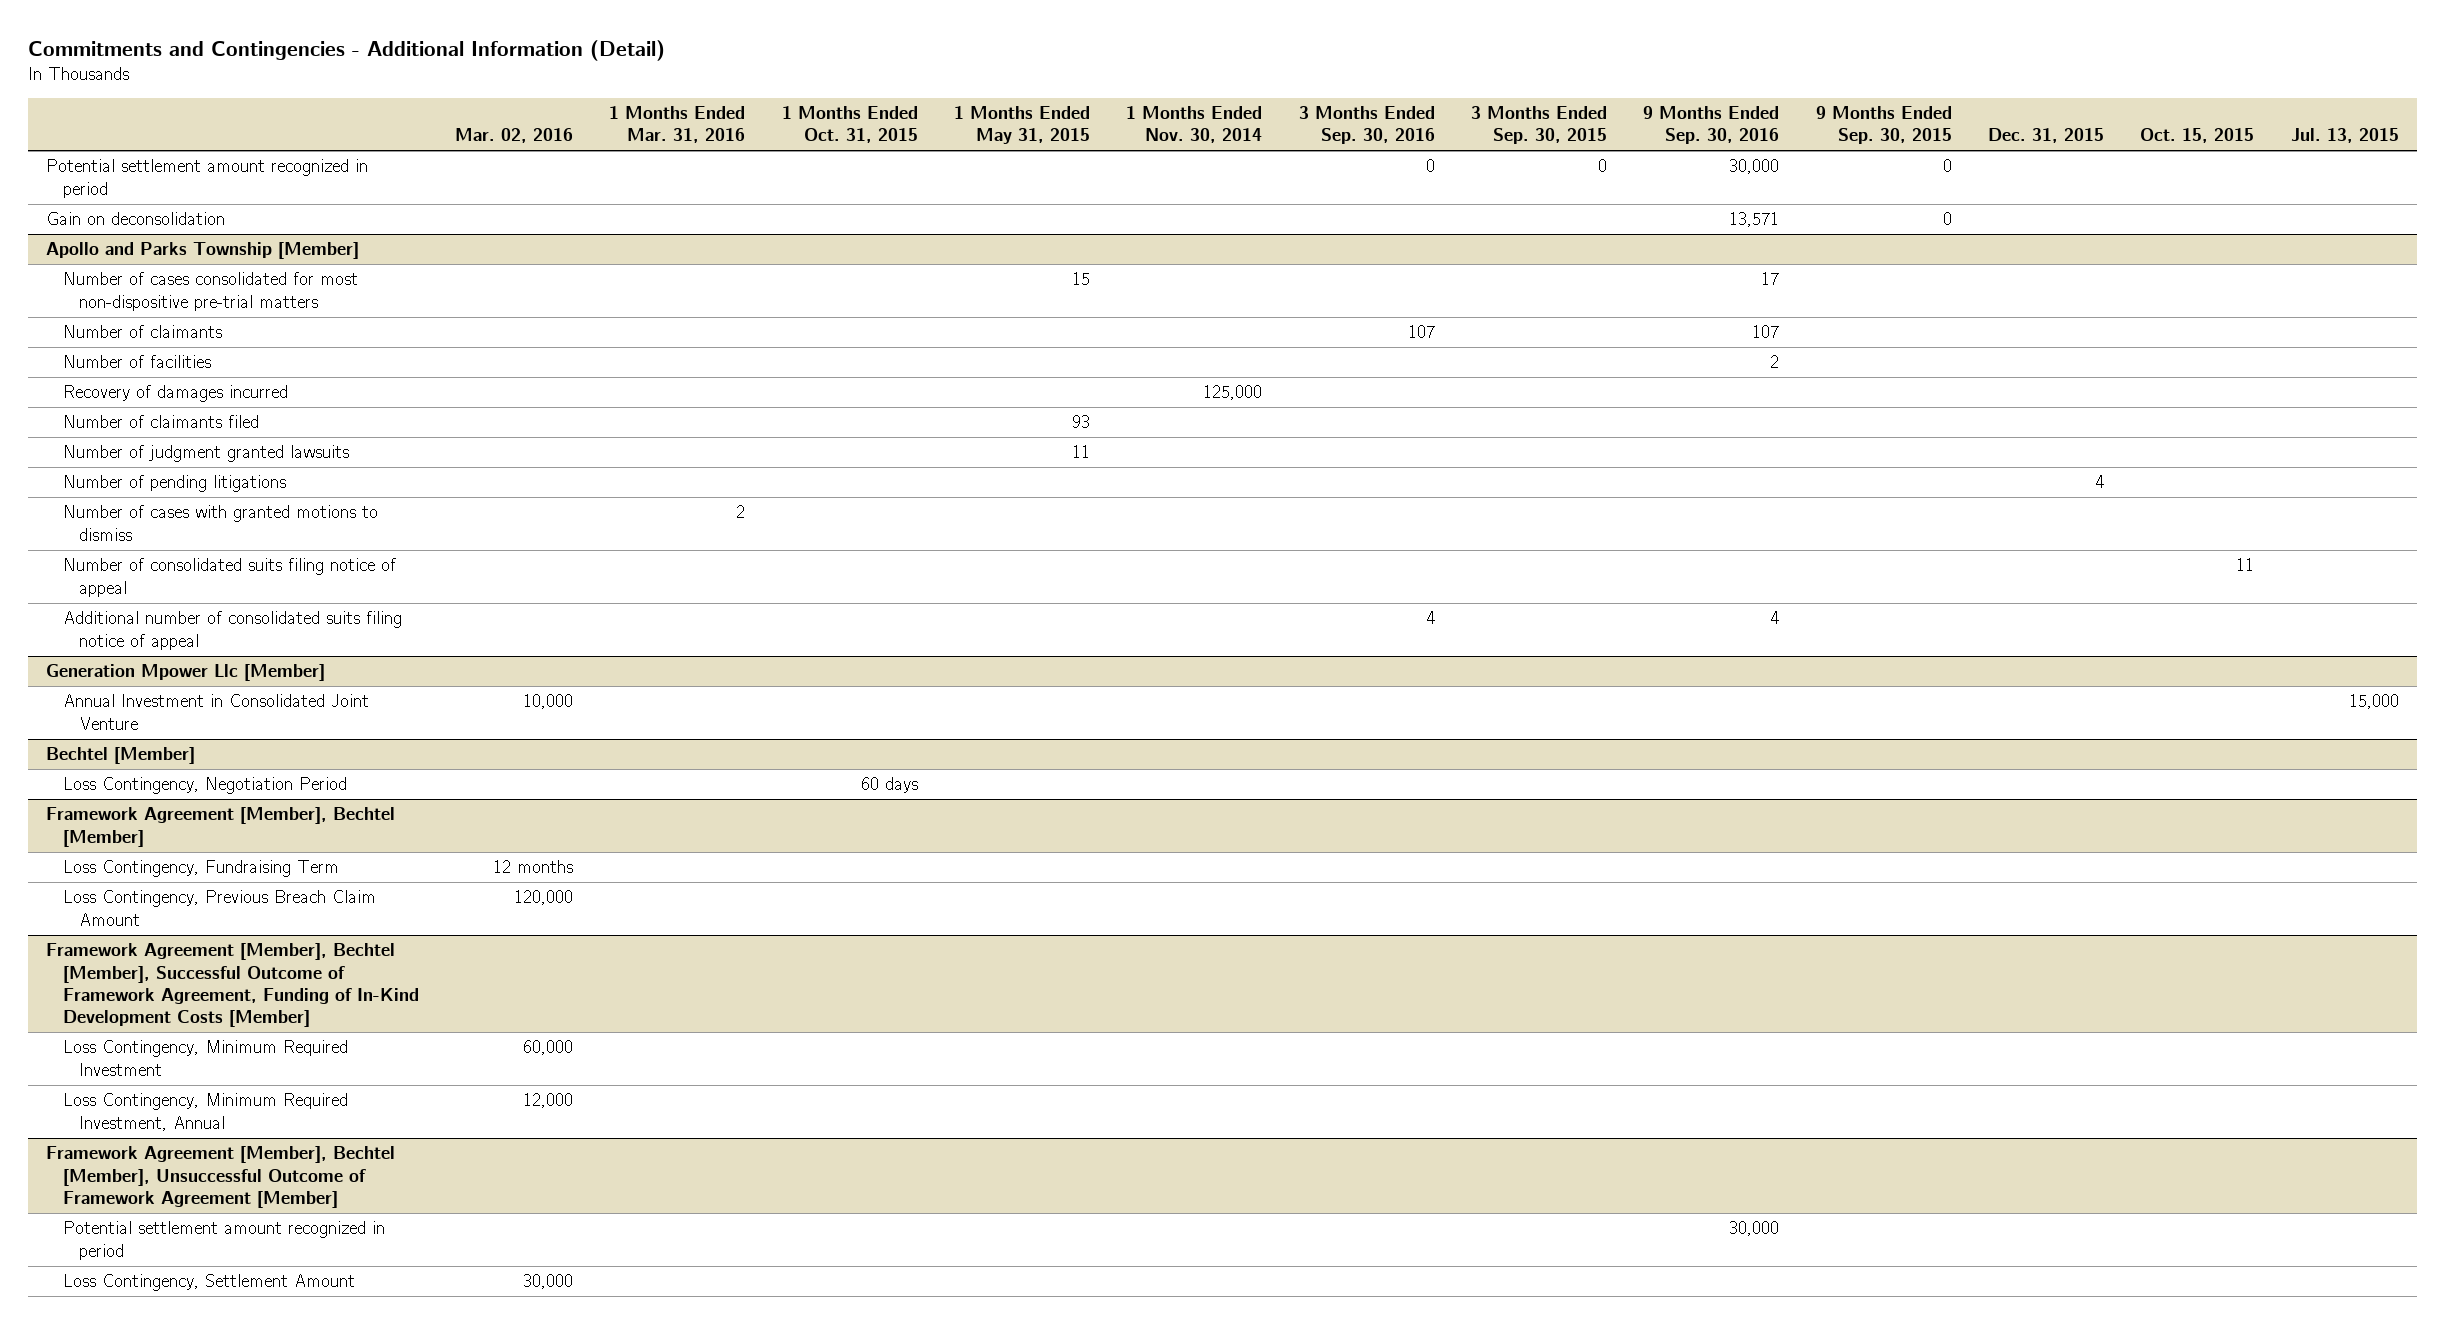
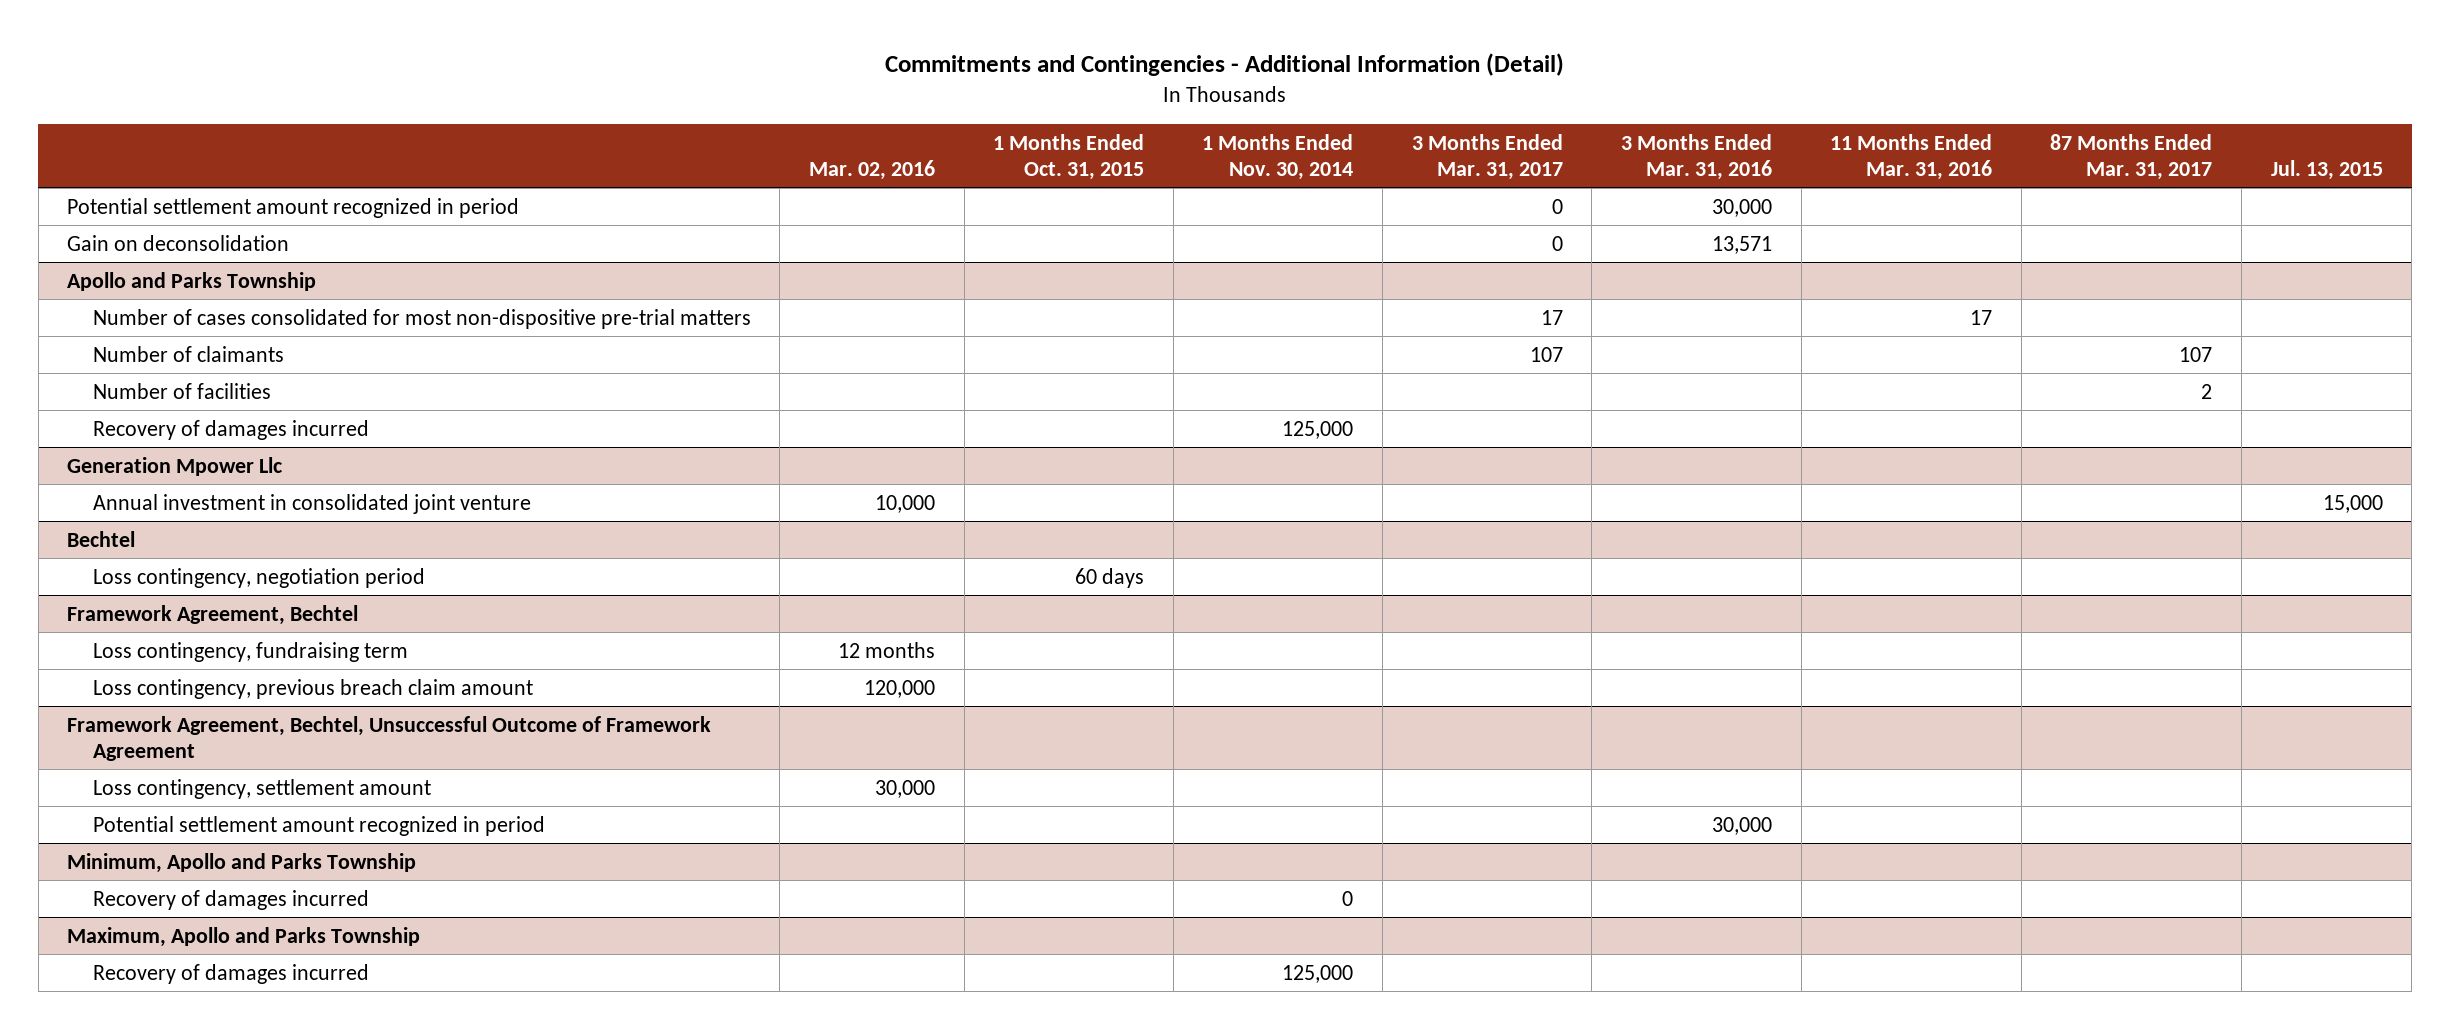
- | Mar. 02, 2016 | 1 Months Ended Mar. 31, 2016 | 1 Months Ended Oct. 31, 2015 | 1 Months Ended May 31, 2015 | 1 Months Ended Nov. 30, 2014 | 3 Months Ended Sep. 30, 2016 | 3 Months Ended Sep. 30, 2015 | 9 Months Ended Sep. 30, 2016 | 9 Months Ended Sep. 30, 2015 | Dec. 31, 2015 | Oct. 15, 2015 | Jul. 13, 2015
+ | Mar. 02, 2016 | 1 Months Ended Oct. 31, 2015 | 1 Months Ended Nov. 30, 2014 | 3 Months Ended Mar. 31, 2017 | 3 Months Ended Mar. 31, 2016 | 11 Months Ended Mar. 31, 2016 | 87 Months Ended Mar. 31, 2017 | Jul. 13, 2015
- Apollo and Parks Township [Member]
+ Apollo and Parks Township
- Number of claimants filed | | | | 93 | | | | | | | |
- Number of judgment granted lawsuits | | | | 11 | | | | | | | |
- Number of pending litigations | | | | | | | | | | 4 | |
- Number of cases with granted motions to dismiss | | 2 | | | | | | | | | |
- Number of consolidated suits filing notice of appeal | | | | | | | | | | | 11 |
- Additional number of consolidated suits filing notice of appeal | | | | | | 4 | | 4 | | | |
- Generation Mpower Llc [Member]
- Annual Investment in Consolidated Joint Venture | 10,000 | | | | | | | | | | | 15,000
- Bechtel [Member]
- Loss Contingency, Negotiation Period | | | 60 days | | | | | | | | |
- Framework Agreement [Member], Bechtel [Member]
- Loss Contingency, Fundraising Term | 12 months | | | | | | | | | | |
- Loss Contingency, Previous Breach Claim Amount | 120,000 | | | | | | | | | | |
- Framework Agreement [Member], Bechtel [Member], Successful Outcome of Framework Agreement, Funding of In-Kind Development Costs [Member]
- Loss Contingency, Minimum Required Investment | 60,000 | | | | | | | | | | |
- Loss Contingency, Minimum Required Investment, Annual | 12,000 | | | | | | | | | | |
- Framework Agreement [Member], Bechtel [Member], Unsuccessful Outcome of Framework Agreement [Member]
+ Generation Mpower Llc
+ Annual investment in consolidated joint venture | 10,000 | | | | | | | 15,000
+ Bechtel
+ Loss contingency, negotiation period | | 60 days | | | | | |
+ Framework Agreement, Bechtel
+ Loss contingency, fundraising term | 12 months | | | | | | |
+ Loss contingency, previous breach claim amount | 120,000 | | | | | | |
+ Framework Agreement, Bechtel, Unsuccessful Outcome of Framework Agreement
+ Loss contingency, settlement amount | 30,000 | | | | | | |
- Loss Contingency, Settlement Amount | 30,000 | | | | | | | | | | |
+ Minimum, Apollo and Parks Township
+ Recovery of damages incurred | | | 0 | | | | |
+ Maximum, Apollo and Parks Township
+ Recovery of damages incurred | | | 125,000 | | | | |

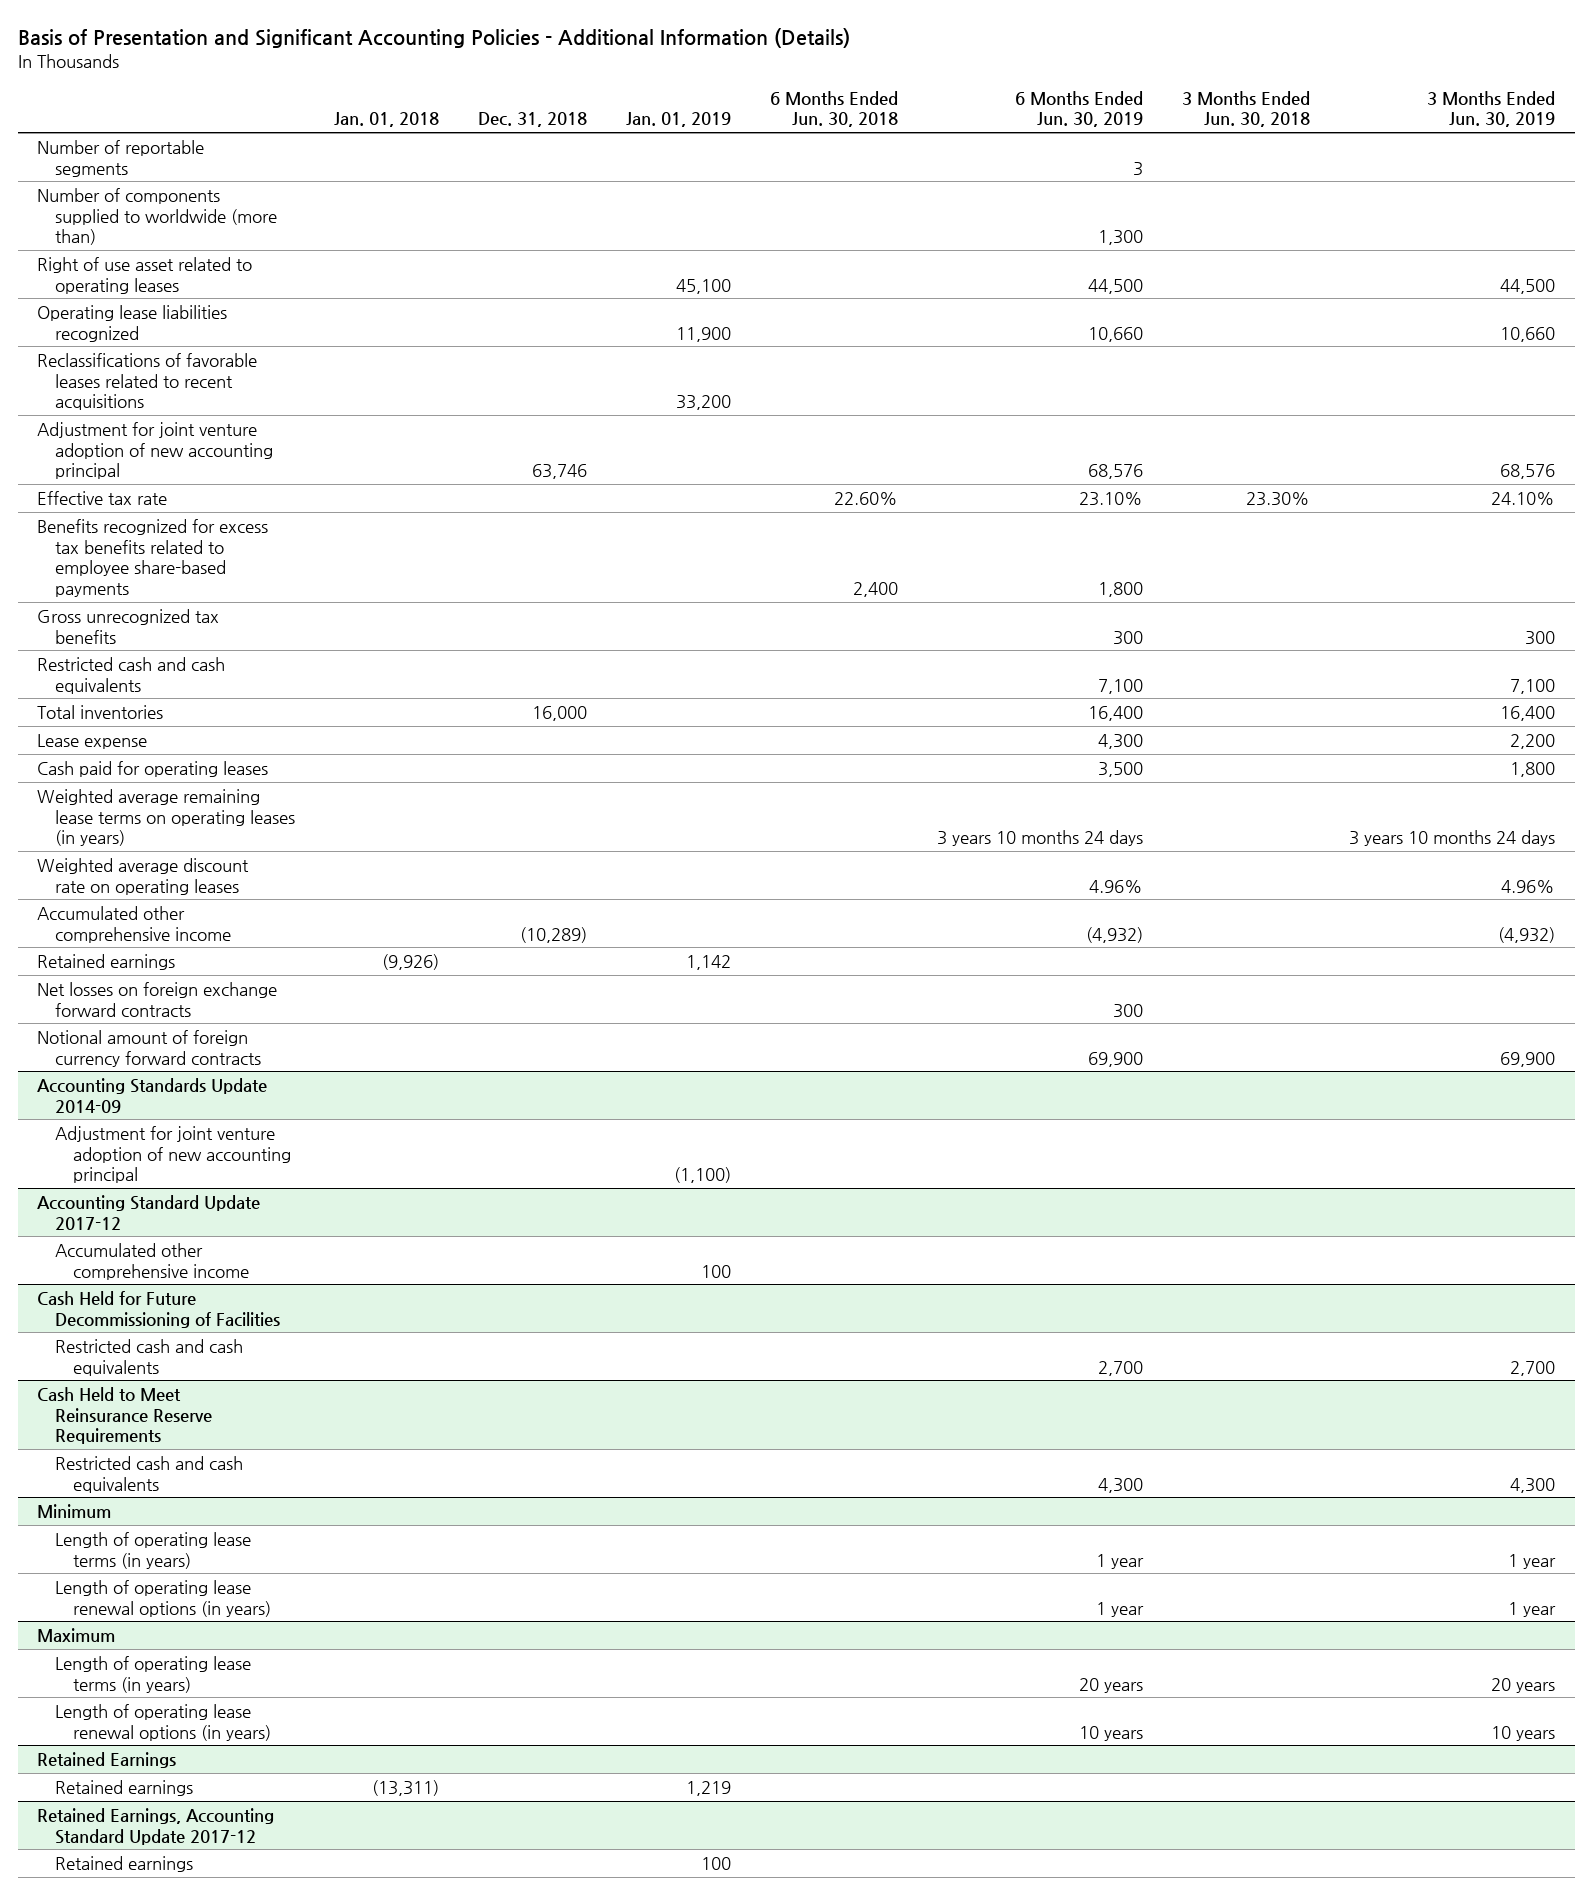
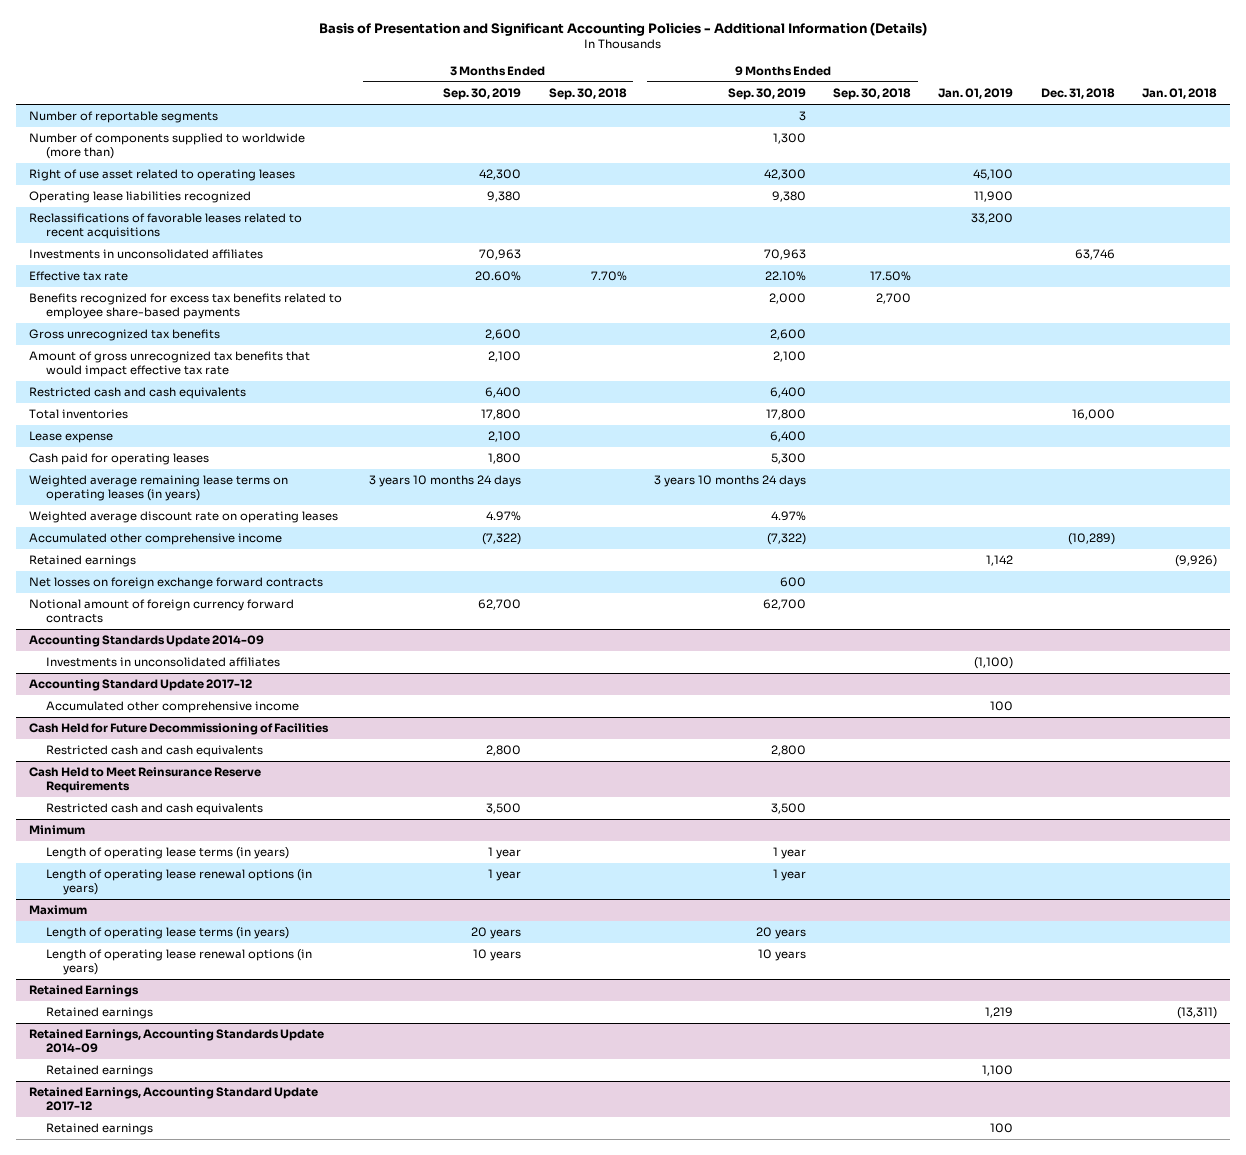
- | Jan. 01, 2018 | Dec. 31, 2018 | Jan. 01, 2019 | 6 Months Ended Jun. 30, 2018 | 6 Months Ended Jun. 30, 2019 | 3 Months Ended Jun. 30, 2018 | 3 Months Ended Jun. 30, 2019
+ | 3 Months Ended Sep. 30, 2019 | 3 Months Ended Sep. 30, 2018 | 9 Months Ended Sep. 30, 2019 | 9 Months Ended Sep. 30, 2018 | Jan. 01, 2019 | Dec. 31, 2018 | Jan. 01, 2018
- Adjustment for joint venture adoption of new accounting principal | | 63,746 | | | 68,576 | | 68,576
+ Investments in unconsolidated affiliates | 70,963 | | 70,963 | | | 63,746 |
+ Amount of gross unrecognized tax benefits that would impact effective tax rate | 2,100 | | 2,100 | | | |
@ Accounting Standards Update 2014-09
- Adjustment for joint venture adoption of new accounting principal | | | (1,100) | | | |
+ Investments in unconsolidated affiliates | | | | | (1,100) | |
+ Retained Earnings, Accounting Standards Update 2014-09
+ Retained earnings | | | | | 1,100 | |

